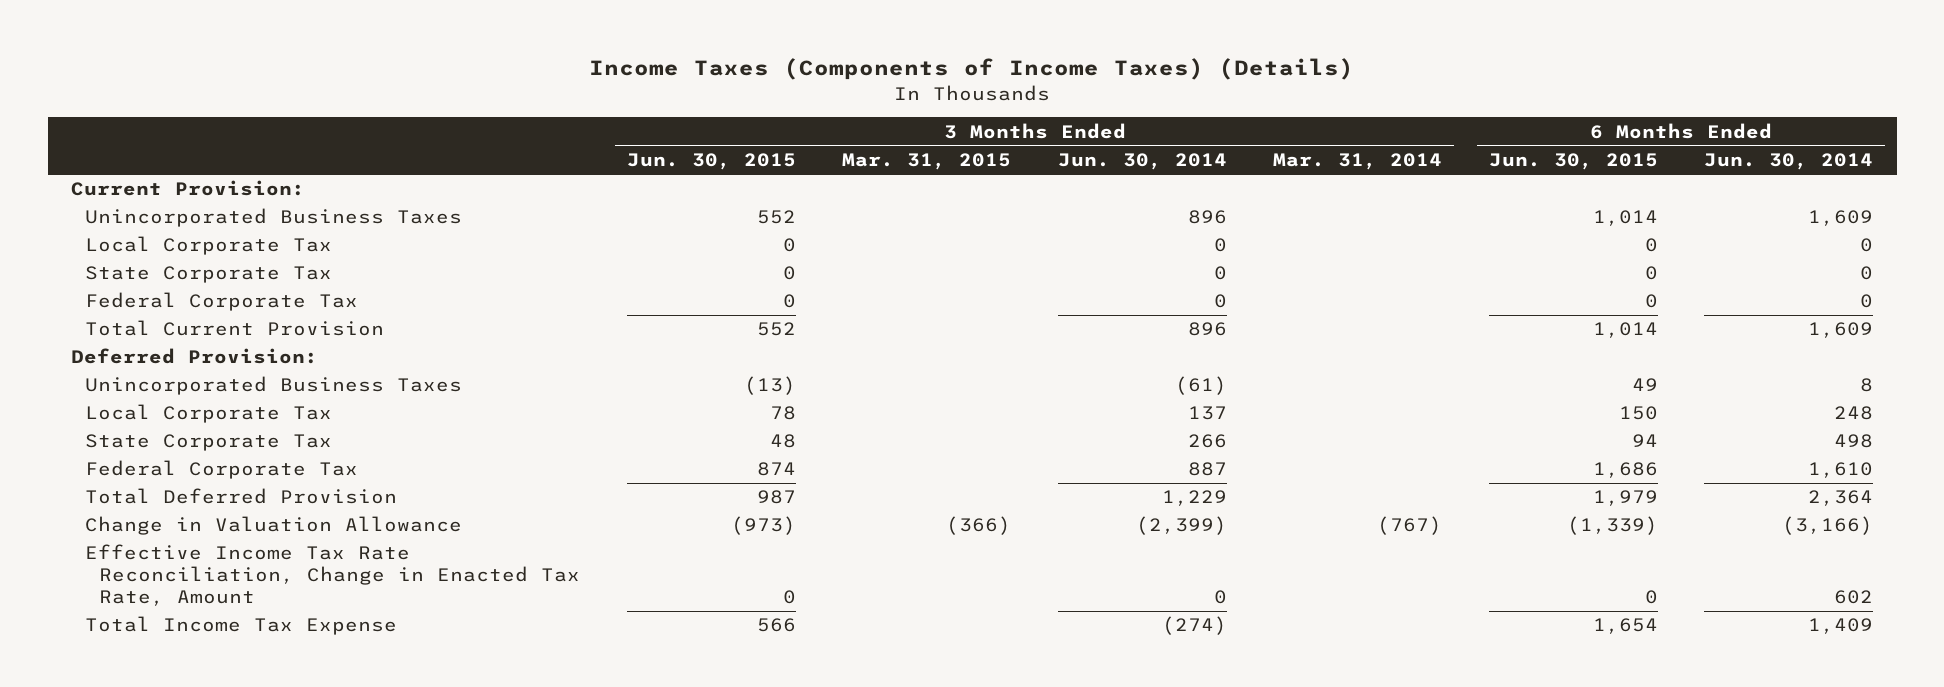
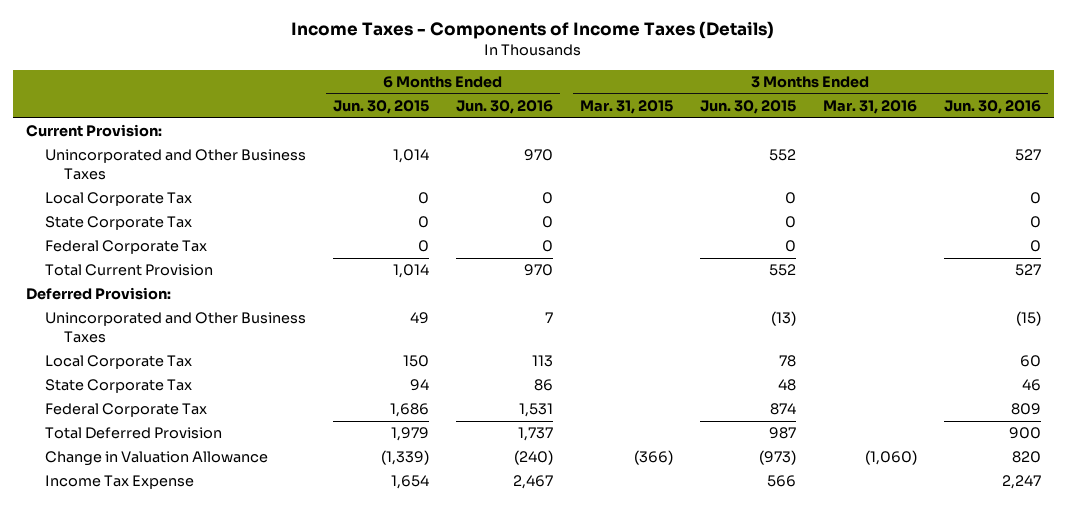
- Income Taxes (Components of Income Taxes) (Details)
+ Income Taxes - Components of Income Taxes (Details)
- | 3 Months Ended Jun. 30, 2015 | 3 Months Ended Mar. 31, 2015 | 3 Months Ended Jun. 30, 2014 | 3 Months Ended Mar. 31, 2014 | 6 Months Ended Jun. 30, 2015 | 6 Months Ended Jun. 30, 2014
+ | 6 Months Ended Jun. 30, 2015 | 6 Months Ended Jun. 30, 2016 | 3 Months Ended Mar. 31, 2015 | 3 Months Ended Jun. 30, 2015 | 3 Months Ended Mar. 31, 2016 | 3 Months Ended Jun. 30, 2016
- Unincorporated Business Taxes | 552 | | 896 | | 1,014 | 1,609
+ Unincorporated and Other Business Taxes | 1,014 | 970 | | 552 | | 527
- Unincorporated Business Taxes | (13) | | (61) | | 49 | 8
+ Unincorporated and Other Business Taxes | 49 | 7 | | (13) | | (15)
- Effective Income Tax Rate Reconciliation, Change in Enacted Tax Rate, Amount | 0 | | 0 | | 0 | 602
- Total Income Tax Expense | 566 | | (274) | | 1,654 | 1,409
+ Income Tax Expense | 1,654 | 2,467 | | 566 | | 2,247

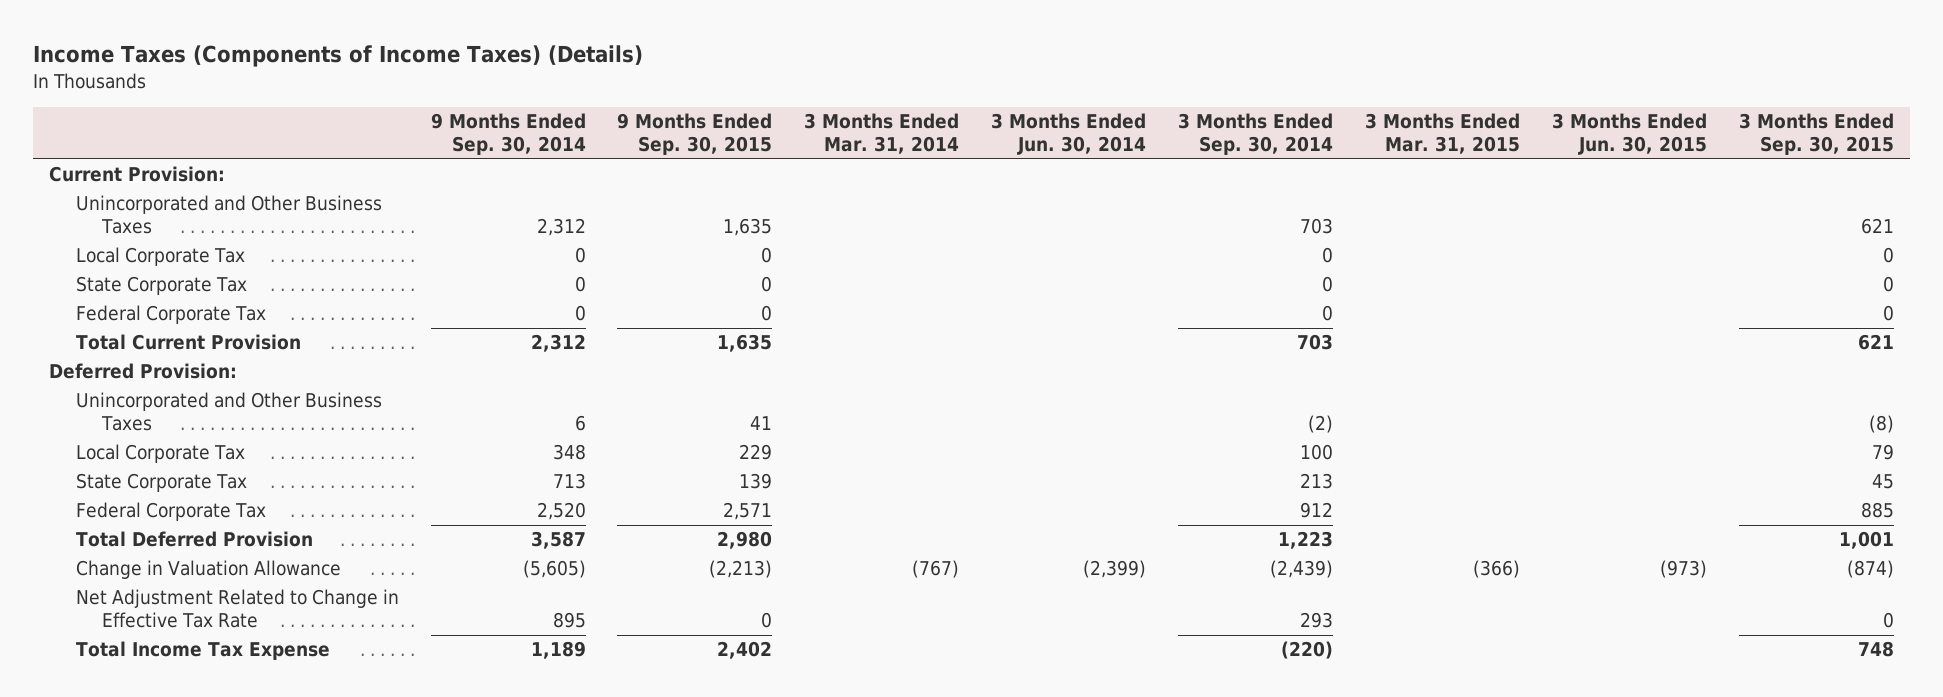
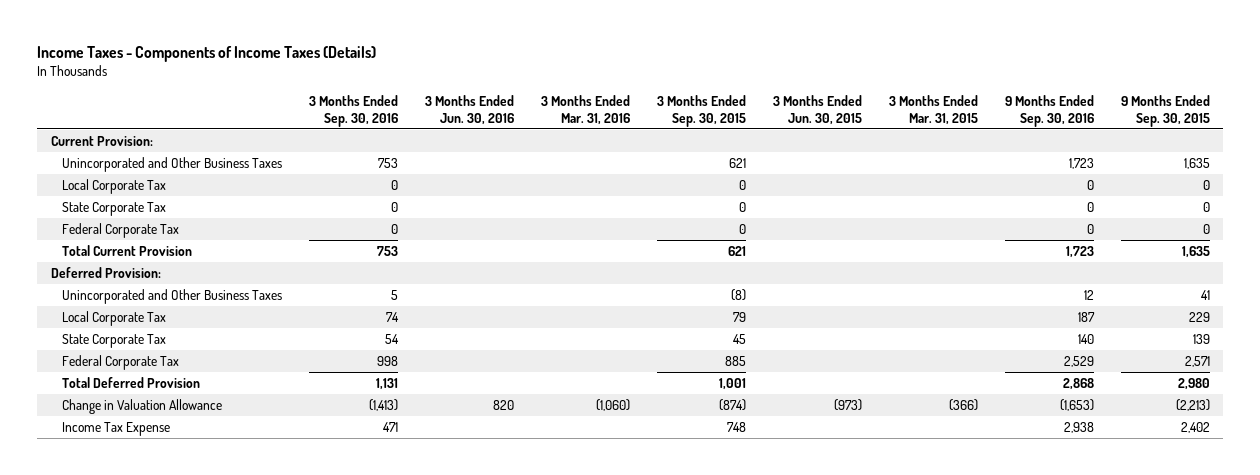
- Income Taxes (Components of Income Taxes) (Details)
+ Income Taxes - Components of Income Taxes (Details)
- | 9 Months Ended Sep. 30, 2014 | 9 Months Ended Sep. 30, 2015 | 3 Months Ended Mar. 31, 2014 | 3 Months Ended Jun. 30, 2014 | 3 Months Ended Sep. 30, 2014 | 3 Months Ended Mar. 31, 2015 | 3 Months Ended Jun. 30, 2015 | 3 Months Ended Sep. 30, 2015
+ | 3 Months Ended Sep. 30, 2016 | 3 Months Ended Jun. 30, 2016 | 3 Months Ended Mar. 31, 2016 | 3 Months Ended Sep. 30, 2015 | 3 Months Ended Jun. 30, 2015 | 3 Months Ended Mar. 31, 2015 | 9 Months Ended Sep. 30, 2016 | 9 Months Ended Sep. 30, 2015
- Net Adjustment Related to Change in Effective Tax Rate | 895 | 0 | | | 293 | | | 0
- Total Income Tax Expense | 1,189 | 2,402 | | | (220) | | | 748
+ Income Tax Expense | 471 | | | 748 | | | 2,938 | 2,402

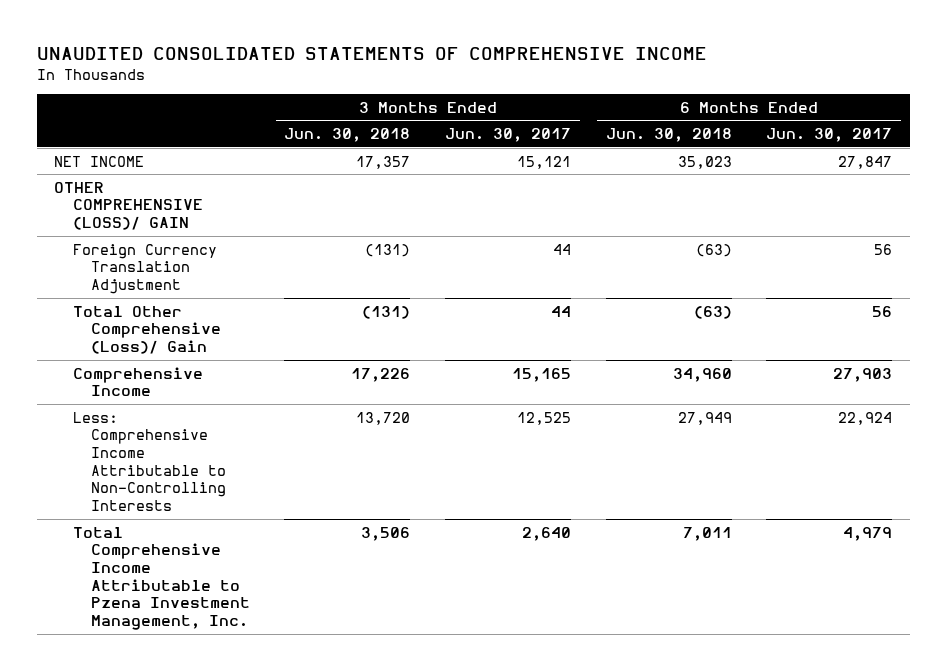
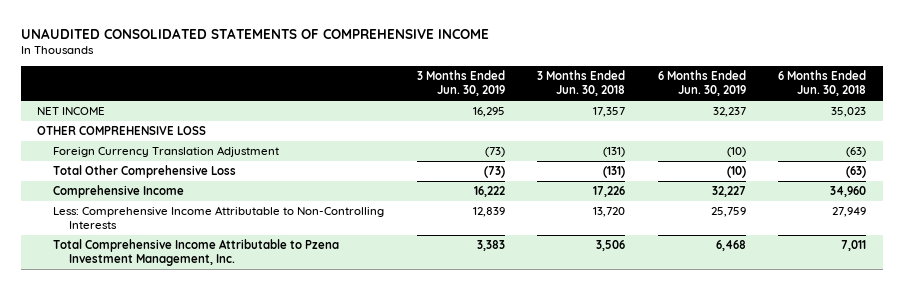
- | 3 Months Ended Jun. 30, 2018 | 3 Months Ended Jun. 30, 2017 | 6 Months Ended Jun. 30, 2018 | 6 Months Ended Jun. 30, 2017
+ | 3 Months Ended Jun. 30, 2019 | 3 Months Ended Jun. 30, 2018 | 6 Months Ended Jun. 30, 2019 | 6 Months Ended Jun. 30, 2018
- OTHER COMPREHENSIVE (LOSS)/ GAIN
+ OTHER COMPREHENSIVE LOSS
- Total Other Comprehensive (Loss)/ Gain | (131) | 44 | (63) | 56
+ Total Other Comprehensive Loss | (73) | (131) | (10) | (63)

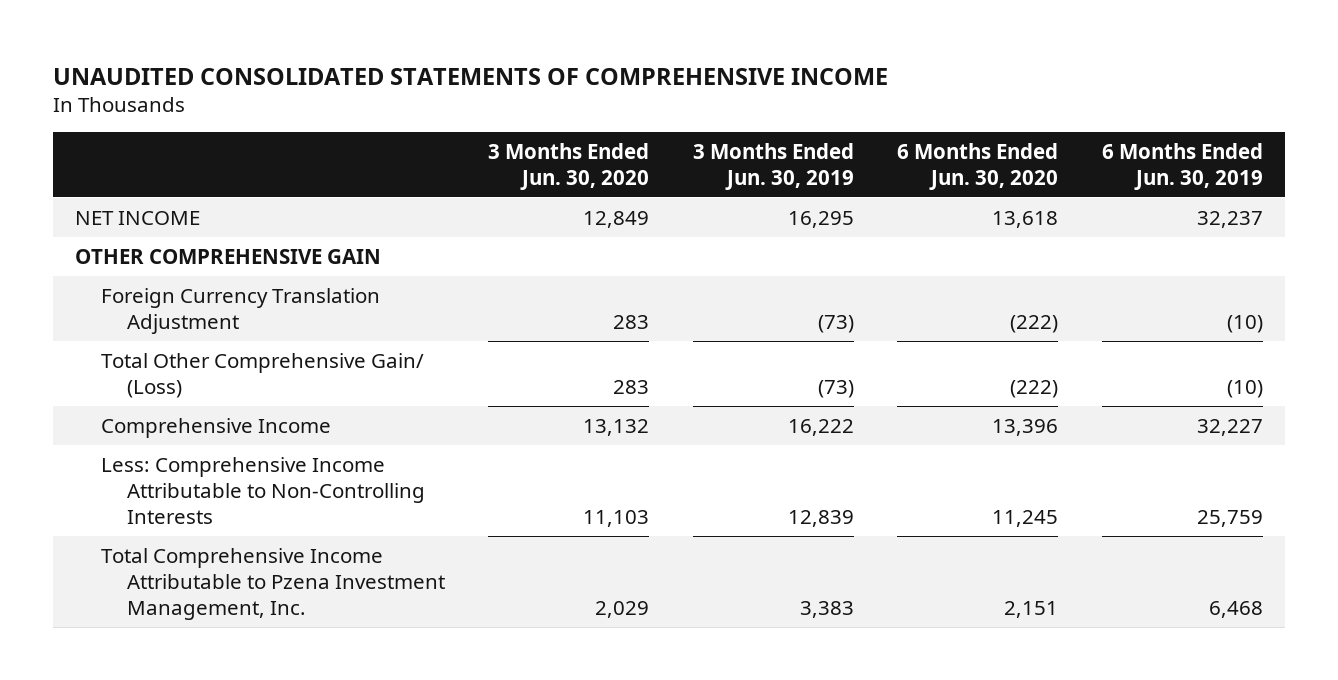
- | 3 Months Ended Jun. 30, 2019 | 3 Months Ended Jun. 30, 2018 | 6 Months Ended Jun. 30, 2019 | 6 Months Ended Jun. 30, 2018
+ | 3 Months Ended Jun. 30, 2020 | 3 Months Ended Jun. 30, 2019 | 6 Months Ended Jun. 30, 2020 | 6 Months Ended Jun. 30, 2019
- OTHER COMPREHENSIVE LOSS
+ OTHER COMPREHENSIVE GAIN
- Total Other Comprehensive Loss | (73) | (131) | (10) | (63)
+ Total Other Comprehensive Gain/ (Loss) | 283 | (73) | (222) | (10)

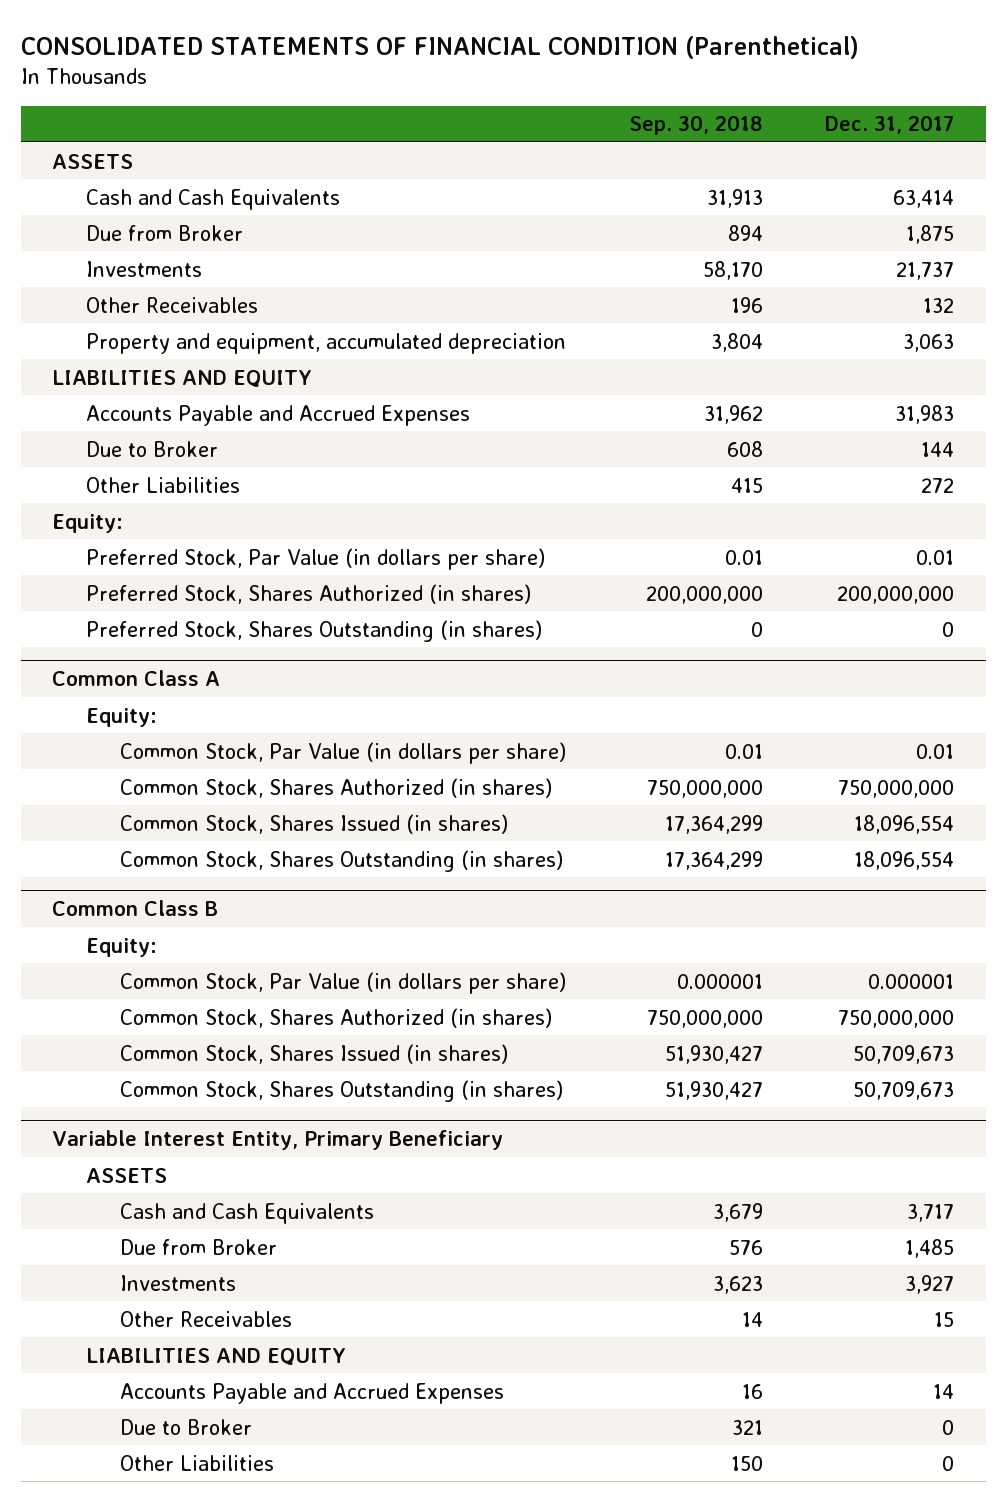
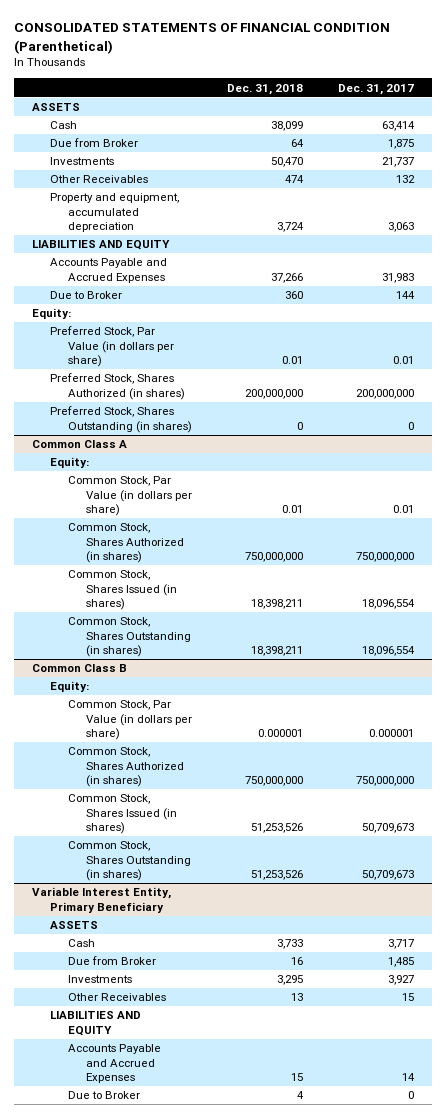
- | Sep. 30, 2018 | Dec. 31, 2017
+ | Dec. 31, 2018 | Dec. 31, 2017
- Cash and Cash Equivalents | 31,913 | 63,414
+ Cash | 38,099 | 63,414
- Other Liabilities | 415 | 272
@ Variable Interest Entity, Primary Beneficiary
- Cash and Cash Equivalents | 3,679 | 3,717
+ Cash | 3,733 | 3,717
- Other Liabilities | 150 | 0

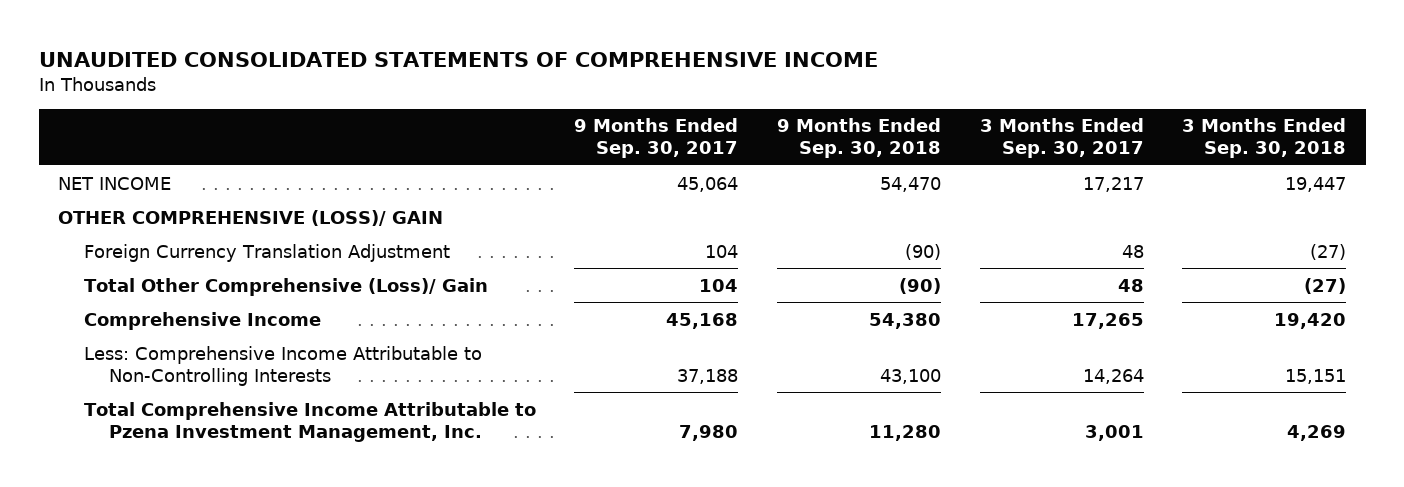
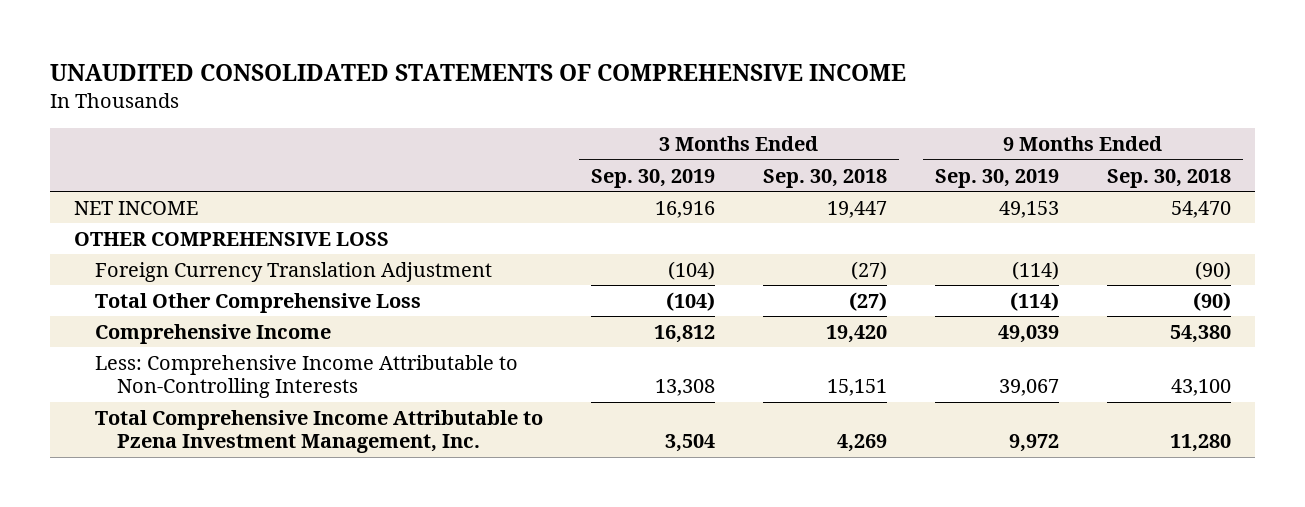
- | 9 Months Ended Sep. 30, 2017 | 9 Months Ended Sep. 30, 2018 | 3 Months Ended Sep. 30, 2017 | 3 Months Ended Sep. 30, 2018
+ | 3 Months Ended Sep. 30, 2019 | 3 Months Ended Sep. 30, 2018 | 9 Months Ended Sep. 30, 2019 | 9 Months Ended Sep. 30, 2018
- OTHER COMPREHENSIVE (LOSS)/ GAIN
+ OTHER COMPREHENSIVE LOSS
- Total Other Comprehensive (Loss)/ Gain | 104 | (90) | 48 | (27)
+ Total Other Comprehensive Loss | (104) | (27) | (114) | (90)

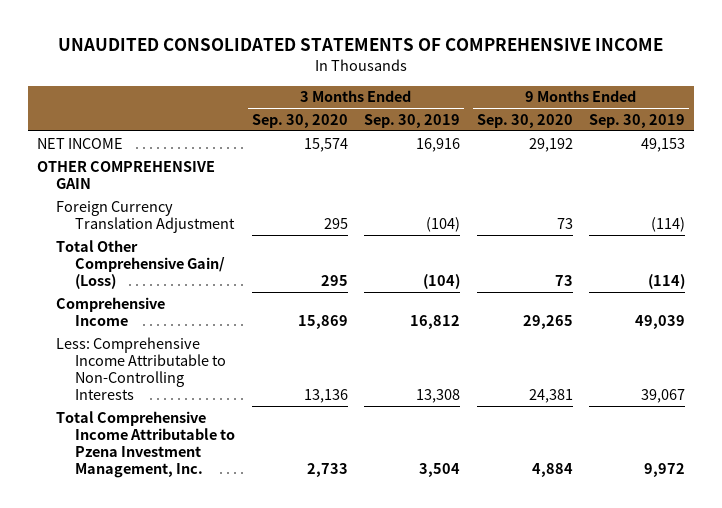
- | 3 Months Ended Sep. 30, 2019 | 3 Months Ended Sep. 30, 2018 | 9 Months Ended Sep. 30, 2019 | 9 Months Ended Sep. 30, 2018
+ | 3 Months Ended Sep. 30, 2020 | 3 Months Ended Sep. 30, 2019 | 9 Months Ended Sep. 30, 2020 | 9 Months Ended Sep. 30, 2019
- OTHER COMPREHENSIVE LOSS
+ OTHER COMPREHENSIVE GAIN
- Total Other Comprehensive Loss | (104) | (27) | (114) | (90)
+ Total Other Comprehensive Gain/ (Loss) | 295 | (104) | 73 | (114)

